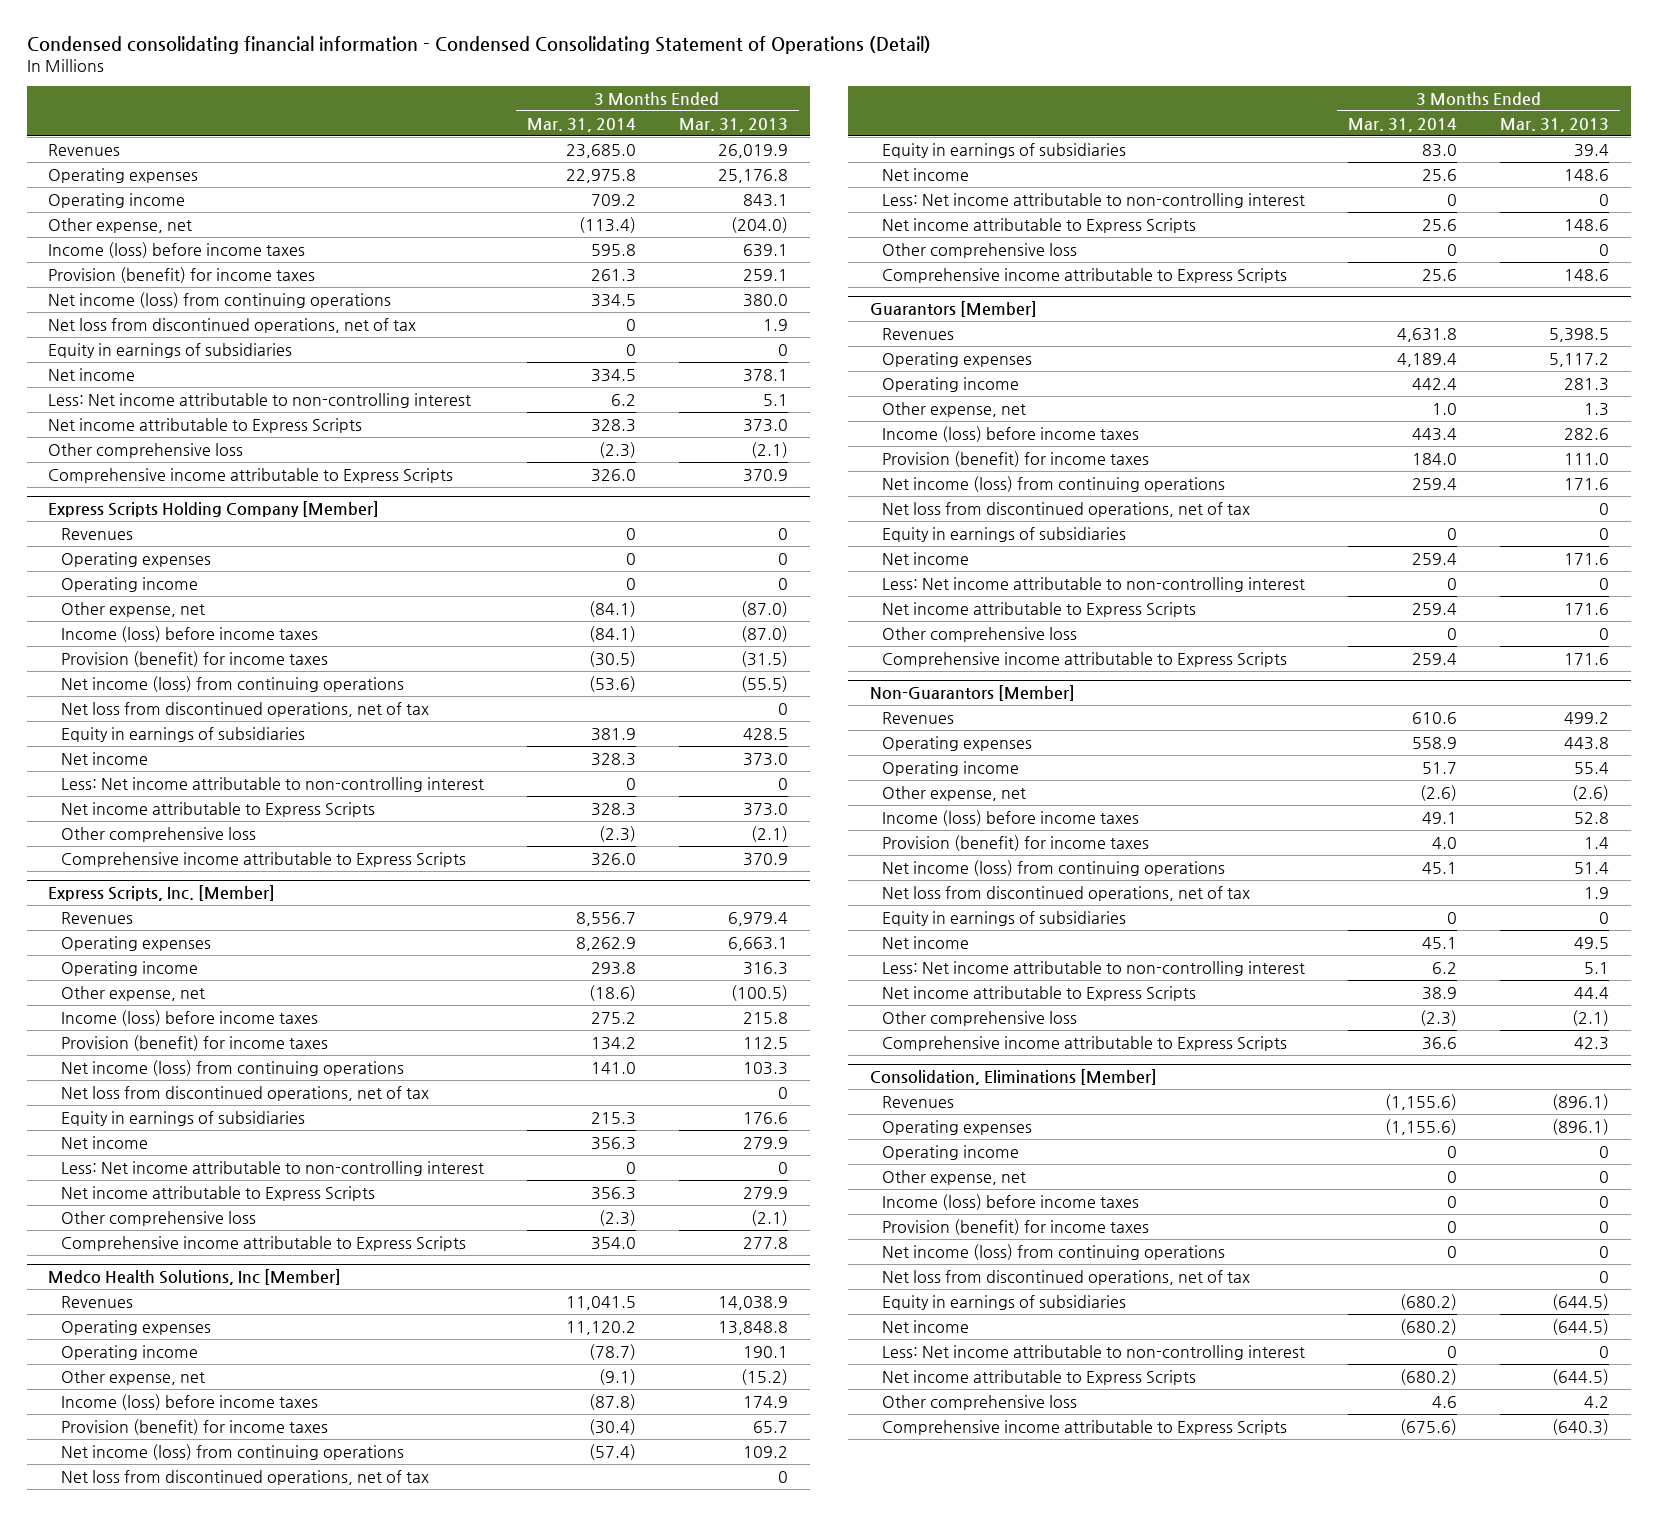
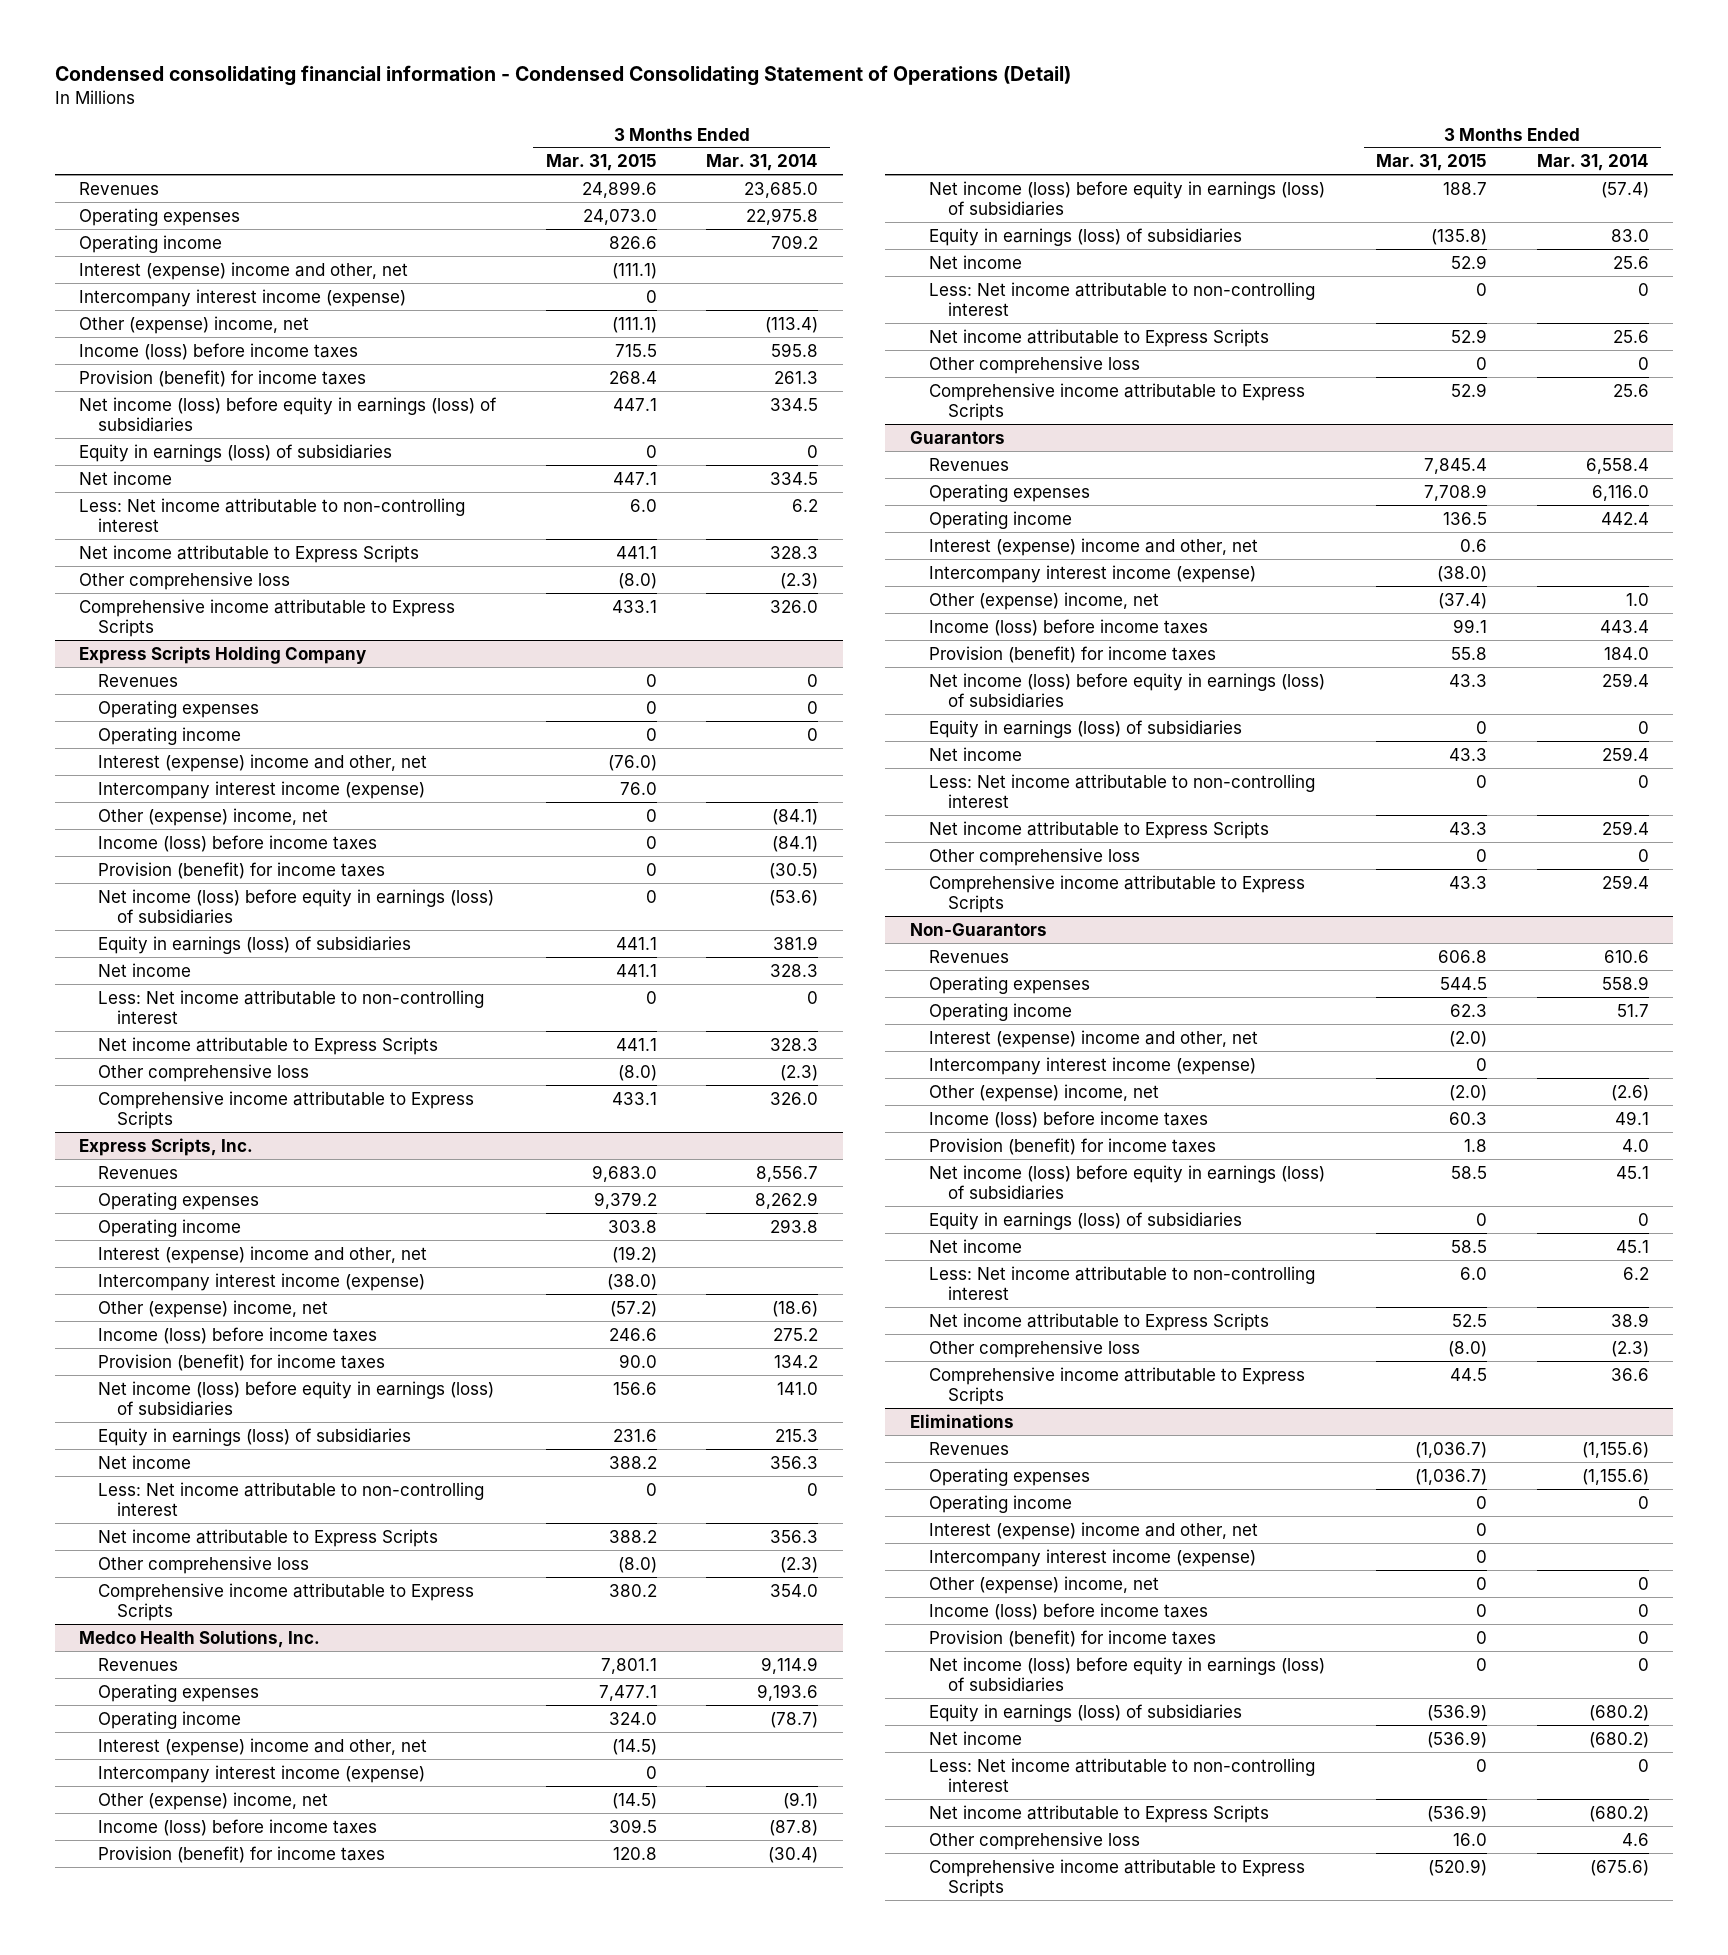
- | 3 Months Ended Mar. 31, 2014 | 3 Months Ended Mar. 31, 2013
+ | 3 Months Ended Mar. 31, 2015 | 3 Months Ended Mar. 31, 2014
- Other expense, net | (113.4) | (204.0)
+ Interest (expense) income and other, net | (111.1) |
+ Intercompany interest income (expense) | 0 |
+ Other (expense) income, net | (111.1) | (113.4)
- Net income (loss) from continuing operations | 334.5 | 380.0
- Net loss from discontinued operations, net of tax | 0 | 1.9
- Equity in earnings of subsidiaries | 0 | 0
+ Net income (loss) before equity in earnings (loss) of subsidiaries | 447.1 | 334.5
+ Equity in earnings (loss) of subsidiaries | 0 | 0
- Express Scripts Holding Company [Member]
+ Express Scripts Holding Company
- Other expense, net | (84.1) | (87.0)
+ Interest (expense) income and other, net | (76.0) |
+ Intercompany interest income (expense) | 76.0 |
+ Other (expense) income, net | 0 | (84.1)
- Net income (loss) from continuing operations | (53.6) | (55.5)
- Net loss from discontinued operations, net of tax | | 0
- Equity in earnings of subsidiaries | 381.9 | 428.5
+ Net income (loss) before equity in earnings (loss) of subsidiaries | 0 | (53.6)
+ Equity in earnings (loss) of subsidiaries | 441.1 | 381.9
- Express Scripts, Inc. [Member]
+ Express Scripts, Inc.
- Other expense, net | (18.6) | (100.5)
+ Interest (expense) income and other, net | (19.2) |
+ Intercompany interest income (expense) | (38.0) |
+ Other (expense) income, net | (57.2) | (18.6)
- Net income (loss) from continuing operations | 141.0 | 103.3
- Net loss from discontinued operations, net of tax | | 0
- Equity in earnings of subsidiaries | 215.3 | 176.6
+ Net income (loss) before equity in earnings (loss) of subsidiaries | 156.6 | 141.0
+ Equity in earnings (loss) of subsidiaries | 231.6 | 215.3
- Medco Health Solutions, Inc [Member]
- Revenues | 11,041.5 | 14,038.9
- Operating expenses | 11,120.2 | 13,848.8
+ Medco Health Solutions, Inc.
+ Revenues | 7,801.1 | 9,114.9
+ Operating expenses | 7,477.1 | 9,193.6
- Other expense, net | (9.1) | (15.2)
+ Interest (expense) income and other, net | (14.5) |
+ Intercompany interest income (expense) | 0 |
+ Other (expense) income, net | (14.5) | (9.1)
- Net income (loss) from continuing operations | (57.4) | 109.2
- Net loss from discontinued operations, net of tax | | 0
- Equity in earnings of subsidiaries | 83.0 | 39.4
+ Net income (loss) before equity in earnings (loss) of subsidiaries | 188.7 | (57.4)
+ Equity in earnings (loss) of subsidiaries | (135.8) | 83.0
- Guarantors [Member]
- Revenues | 4,631.8 | 5,398.5
- Operating expenses | 4,189.4 | 5,117.2
+ Guarantors
+ Revenues | 7,845.4 | 6,558.4
+ Operating expenses | 7,708.9 | 6,116.0
- Other expense, net | 1.0 | 1.3
+ Interest (expense) income and other, net | 0.6 |
+ Intercompany interest income (expense) | (38.0) |
+ Other (expense) income, net | (37.4) | 1.0
- Net income (loss) from continuing operations | 259.4 | 171.6
- Net loss from discontinued operations, net of tax | | 0
- Equity in earnings of subsidiaries | 0 | 0
+ Net income (loss) before equity in earnings (loss) of subsidiaries | 43.3 | 259.4
+ Equity in earnings (loss) of subsidiaries | 0 | 0
- Non-Guarantors [Member]
+ Non-Guarantors
- Other expense, net | (2.6) | (2.6)
+ Interest (expense) income and other, net | (2.0) |
+ Intercompany interest income (expense) | 0 |
+ Other (expense) income, net | (2.0) | (2.6)
- Net income (loss) from continuing operations | 45.1 | 51.4
- Net loss from discontinued operations, net of tax | | 1.9
- Equity in earnings of subsidiaries | 0 | 0
+ Net income (loss) before equity in earnings (loss) of subsidiaries | 58.5 | 45.1
+ Equity in earnings (loss) of subsidiaries | 0 | 0
- Consolidation, Eliminations [Member]
+ Eliminations
- Other expense, net | 0 | 0
+ Interest (expense) income and other, net | 0 |
+ Intercompany interest income (expense) | 0 |
+ Other (expense) income, net | 0 | 0
- Net income (loss) from continuing operations | 0 | 0
- Net loss from discontinued operations, net of tax | | 0
- Equity in earnings of subsidiaries | (680.2) | (644.5)
+ Net income (loss) before equity in earnings (loss) of subsidiaries | 0 | 0
+ Equity in earnings (loss) of subsidiaries | (536.9) | (680.2)

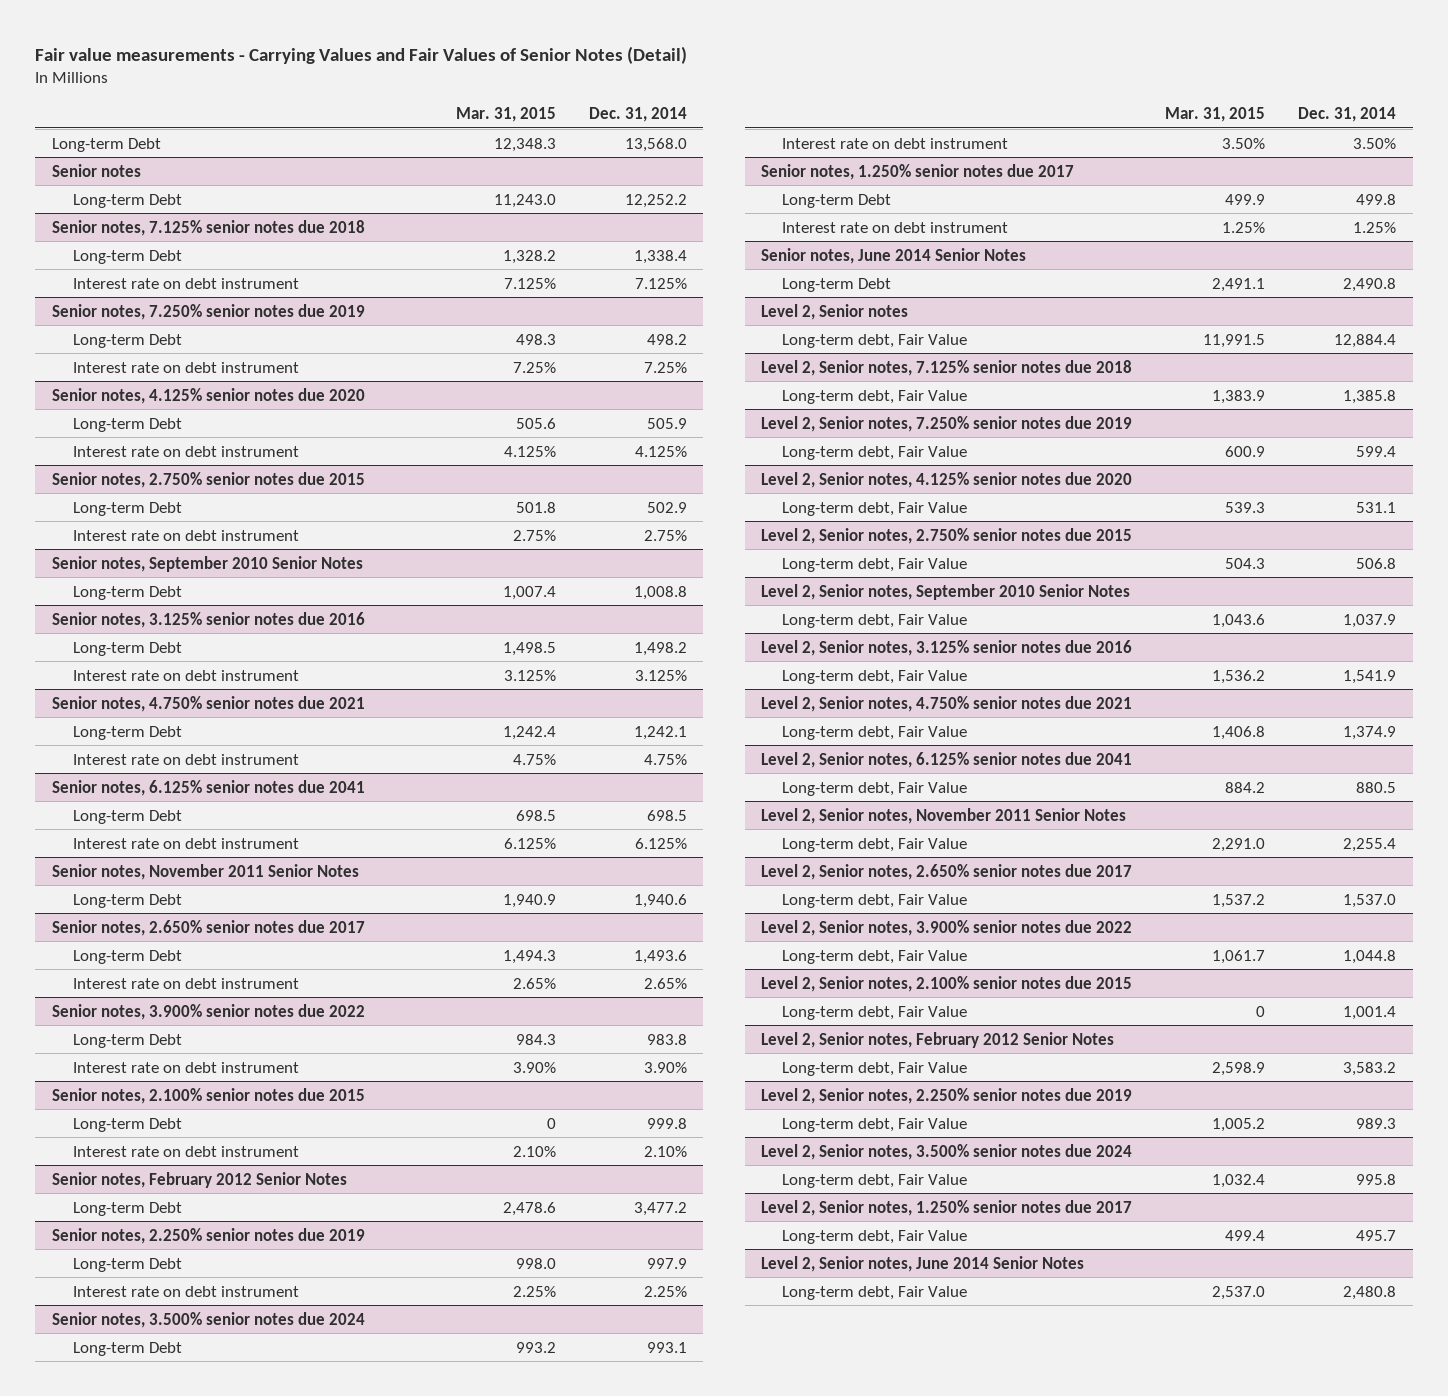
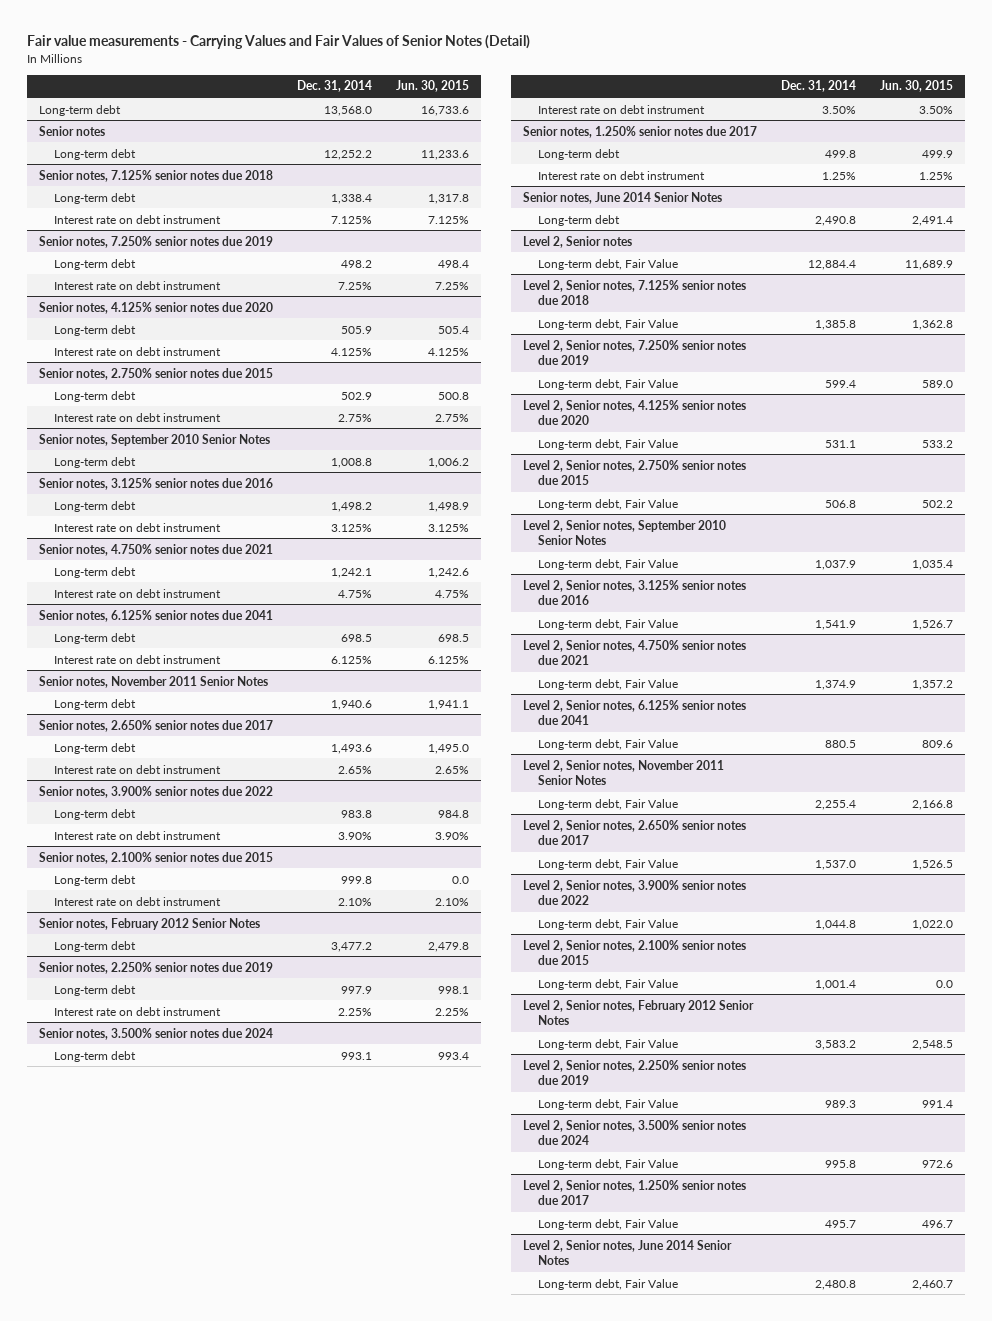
- | Mar. 31, 2015 | Dec. 31, 2014
+ | Dec. 31, 2014 | Jun. 30, 2015
- Long-term Debt | 12,348.3 | 13,568.0
+ Long-term debt | 13,568.0 | 16,733.6
@ Senior notes
- Long-term Debt | 11,243.0 | 12,252.2
+ Long-term debt | 12,252.2 | 11,233.6
@ Senior notes, 7.125% senior notes due 2018
- Long-term Debt | 1,328.2 | 1,338.4
+ Long-term debt | 1,338.4 | 1,317.8
@ Senior notes, 7.250% senior notes due 2019
- Long-term Debt | 498.3 | 498.2
+ Long-term debt | 498.2 | 498.4
@ Senior notes, 4.125% senior notes due 2020
- Long-term Debt | 505.6 | 505.9
+ Long-term debt | 505.9 | 505.4
@ Senior notes, 2.750% senior notes due 2015
- Long-term Debt | 501.8 | 502.9
+ Long-term debt | 502.9 | 500.8
@ Senior notes, September 2010 Senior Notes
- Long-term Debt | 1,007.4 | 1,008.8
+ Long-term debt | 1,008.8 | 1,006.2
@ Senior notes, 3.125% senior notes due 2016
- Long-term Debt | 1,498.5 | 1,498.2
+ Long-term debt | 1,498.2 | 1,498.9
@ Senior notes, 4.750% senior notes due 2021
- Long-term Debt | 1,242.4 | 1,242.1
+ Long-term debt | 1,242.1 | 1,242.6
@ Senior notes, 6.125% senior notes due 2041
- Long-term Debt | 698.5 | 698.5
+ Long-term debt | 698.5 | 698.5
@ Senior notes, November 2011 Senior Notes
- Long-term Debt | 1,940.9 | 1,940.6
+ Long-term debt | 1,940.6 | 1,941.1
@ Senior notes, 2.650% senior notes due 2017
- Long-term Debt | 1,494.3 | 1,493.6
+ Long-term debt | 1,493.6 | 1,495.0
@ Senior notes, 3.900% senior notes due 2022
- Long-term Debt | 984.3 | 983.8
+ Long-term debt | 983.8 | 984.8
@ Senior notes, 2.100% senior notes due 2015
- Long-term Debt | 0 | 999.8
+ Long-term debt | 999.8 | 0.0
@ Senior notes, February 2012 Senior Notes
- Long-term Debt | 2,478.6 | 3,477.2
+ Long-term debt | 3,477.2 | 2,479.8
@ Senior notes, 2.250% senior notes due 2019
- Long-term Debt | 998.0 | 997.9
+ Long-term debt | 997.9 | 998.1
@ Senior notes, 3.500% senior notes due 2024
- Long-term Debt | 993.2 | 993.1
+ Long-term debt | 993.1 | 993.4
@ Senior notes, 1.250% senior notes due 2017
- Long-term Debt | 499.9 | 499.8
+ Long-term debt | 499.8 | 499.9
@ Senior notes, June 2014 Senior Notes
- Long-term Debt | 2,491.1 | 2,490.8
+ Long-term debt | 2,490.8 | 2,491.4

